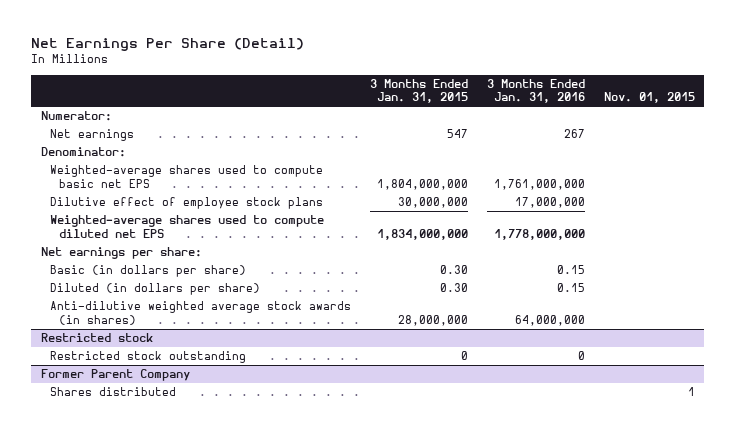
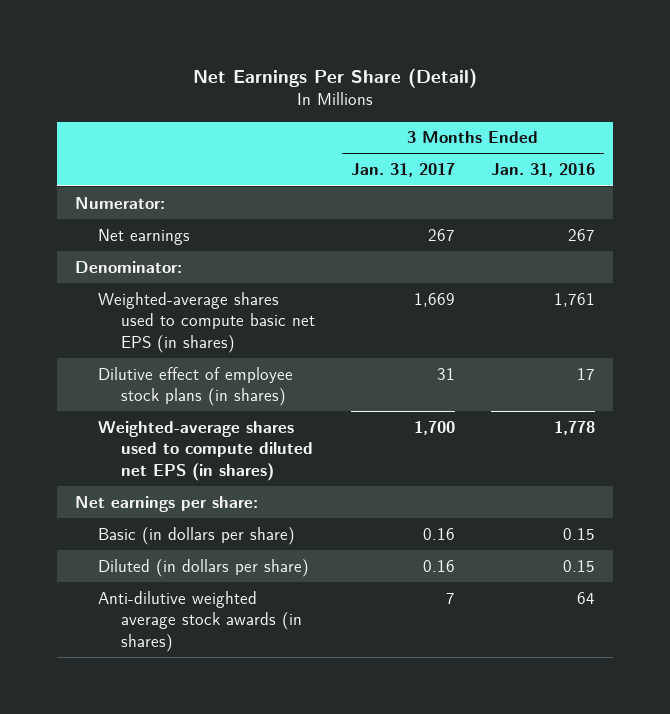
- | 3 Months Ended Jan. 31, 2015 | 3 Months Ended Jan. 31, 2016 | Nov. 01, 2015
+ | 3 Months Ended Jan. 31, 2017 | 3 Months Ended Jan. 31, 2016
- Weighted-average shares used to compute basic net EPS | 1,804,000,000 | 1,761,000,000 |
- Dilutive effect of employee stock plans | 30,000,000 | 17,000,000 |
- Weighted-average shares used to compute diluted net EPS | 1,834,000,000 | 1,778,000,000 |
+ Weighted-average shares used to compute basic net EPS (in shares) | 1,669 | 1,761
+ Dilutive effect of employee stock plans (in shares) | 31 | 17
+ Weighted-average shares used to compute diluted net EPS (in shares) | 1,700 | 1,778
- Anti-dilutive weighted average stock awards (in shares) | 28,000,000 | 64,000,000 |
- Restricted stock
- Restricted stock outstanding | 0 | 0 |
- Former Parent Company
- Shares distributed | | | 1
+ Anti-dilutive weighted average stock awards (in shares) | 7 | 64

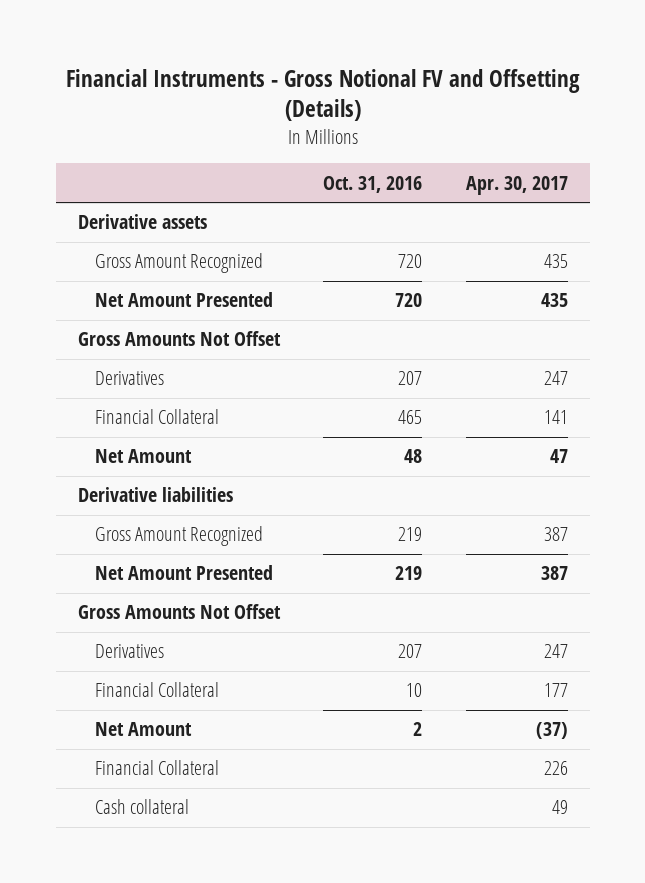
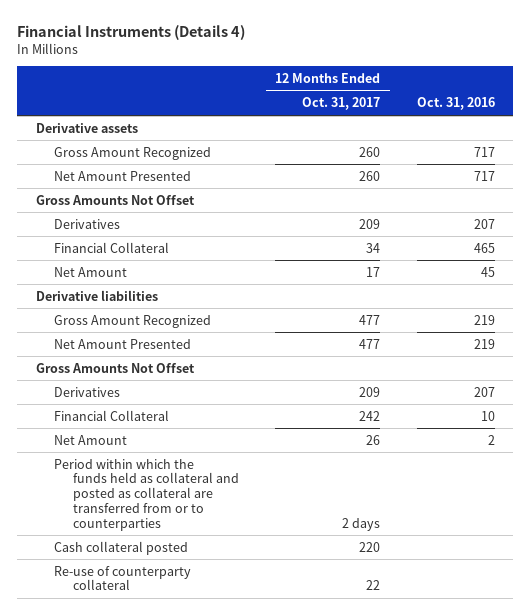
- Financial Instruments - Gross Notional FV and Offsetting (Details)
+ Financial Instruments (Details 4)
- | Oct. 31, 2016 | Apr. 30, 2017
+ | 12 Months Ended Oct. 31, 2017 | Oct. 31, 2016
- Gross Amount Recognized | 720 | 435
- Net Amount Presented | 720 | 435
+ Gross Amount Recognized | 260 | 717
+ Net Amount Presented | 260 | 717
- Net Amount | 48 | 47
+ Net Amount | 17 | 45
- Financial Collateral | | 226
- Cash collateral | | 49
+ Period within which the funds held as collateral and posted as collateral are transferred from or to counterparties | 2 days |
+ Cash collateral posted | 220 |
+ Re-use of counterparty collateral | 22 |

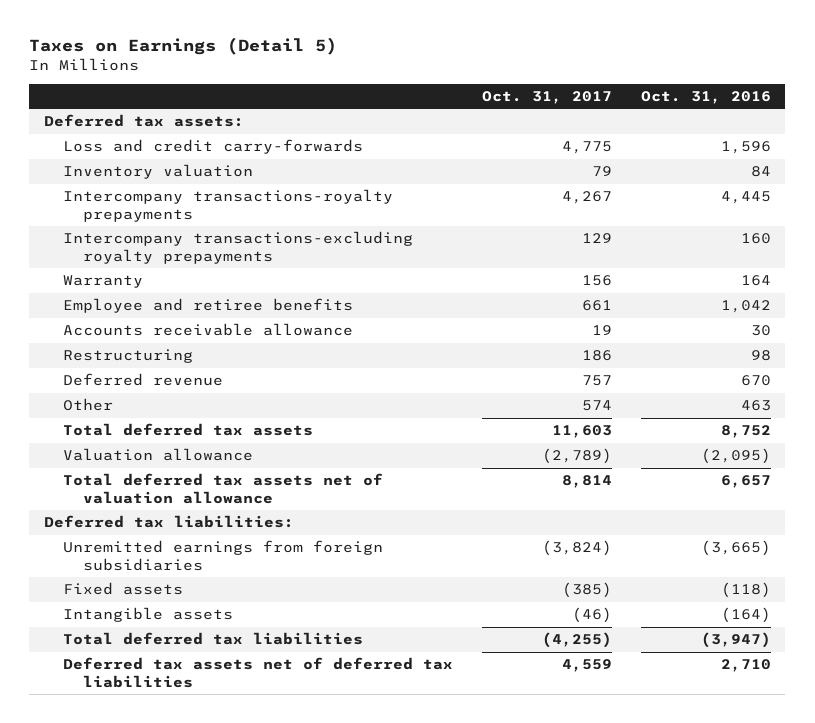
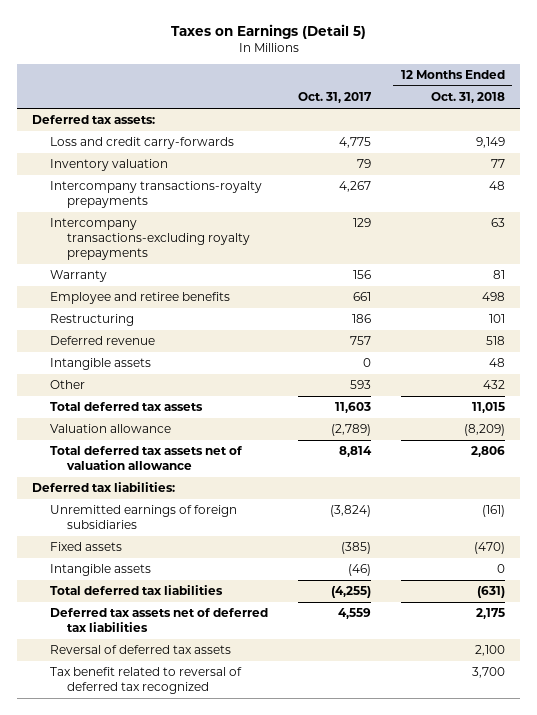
- | Oct. 31, 2017 | Oct. 31, 2016
+ | Oct. 31, 2017 | 12 Months Ended Oct. 31, 2018
- Accounts receivable allowance | 19 | 30
- Other | 574 | 463
+ Intangible assets | 0 | 48
+ Other | 593 | 432
- Unremitted earnings from foreign subsidiaries | (3,824) | (3,665)
+ Unremitted earnings of foreign subsidiaries | (3,824) | (161)
+ Reversal of deferred tax assets | | 2,100
+ Tax benefit related to reversal of deferred tax recognized | | 3,700

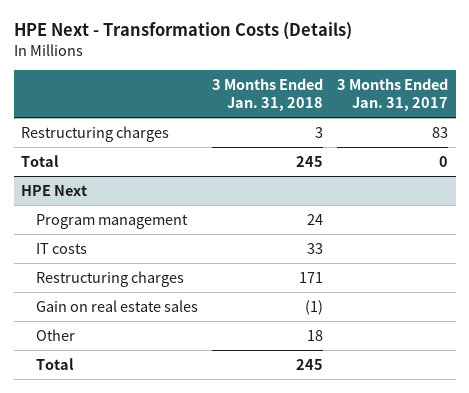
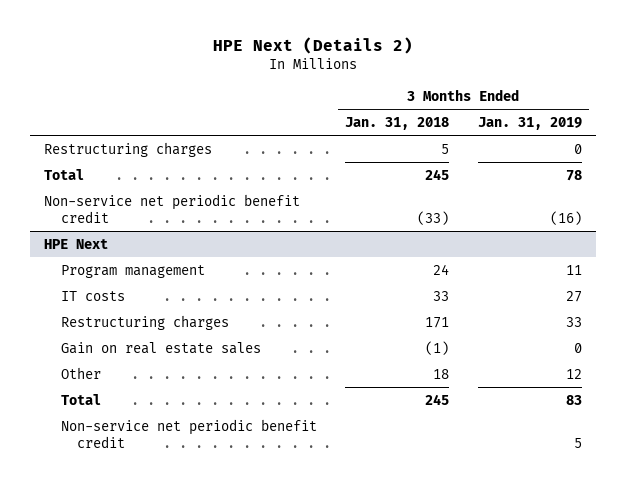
- HPE Next - Transformation Costs (Details)
+ HPE Next (Details 2)
- | 3 Months Ended Jan. 31, 2018 | 3 Months Ended Jan. 31, 2017
+ | 3 Months Ended Jan. 31, 2018 | 3 Months Ended Jan. 31, 2019
- Restructuring charges | 3 | 83
+ Restructuring charges | 5 | 0
+ Non-service net periodic benefit credit | (33) | (16)
@ HPE Next
+ Non-service net periodic benefit credit | | 5

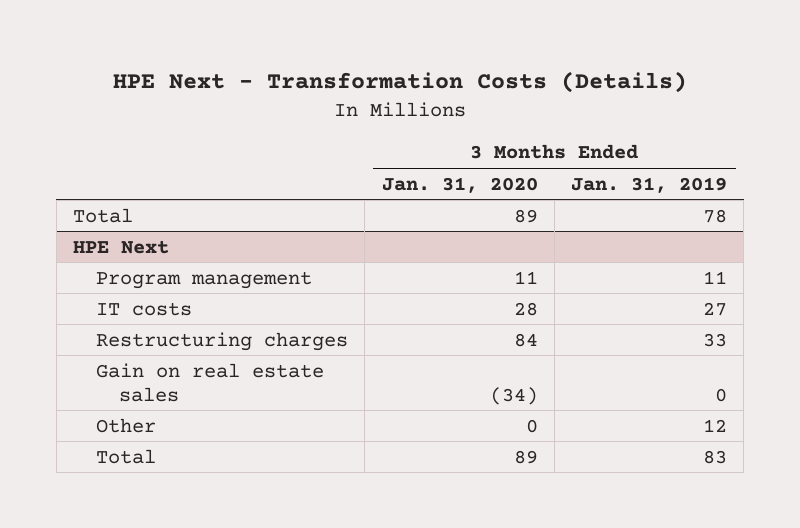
- HPE Next (Details 2)
+ HPE Next - Transformation Costs (Details)
- | 3 Months Ended Jan. 31, 2018 | 3 Months Ended Jan. 31, 2019
+ | 3 Months Ended Jan. 31, 2020 | 3 Months Ended Jan. 31, 2019
- Restructuring charges | 5 | 0
- Non-service net periodic benefit credit | (33) | (16)
@ HPE Next
- Non-service net periodic benefit credit | | 5

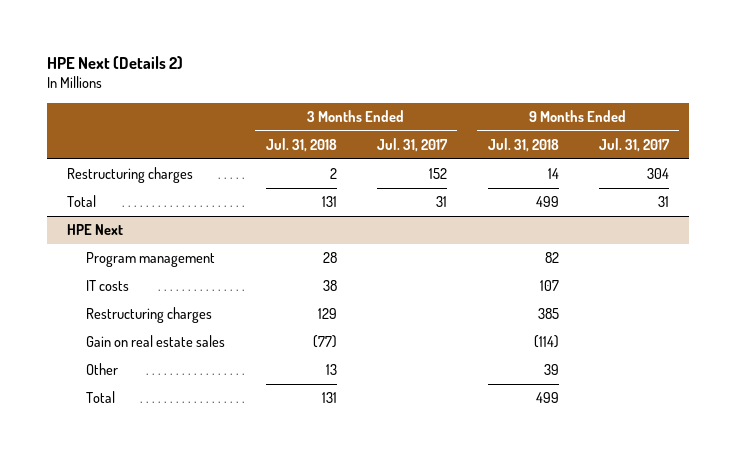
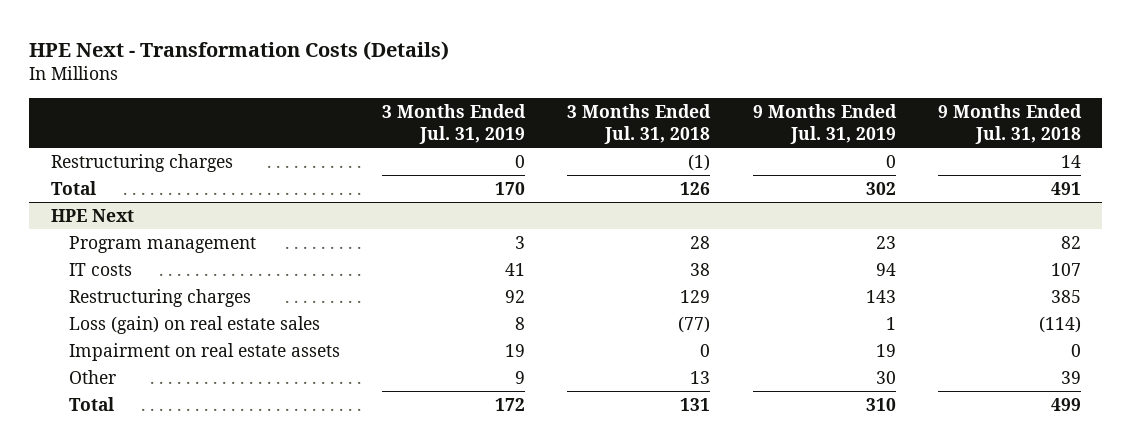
- HPE Next (Details 2)
+ HPE Next - Transformation Costs (Details)
- | 3 Months Ended Jul. 31, 2018 | 3 Months Ended Jul. 31, 2017 | 9 Months Ended Jul. 31, 2018 | 9 Months Ended Jul. 31, 2017
+ | 3 Months Ended Jul. 31, 2019 | 3 Months Ended Jul. 31, 2018 | 9 Months Ended Jul. 31, 2019 | 9 Months Ended Jul. 31, 2018
- Restructuring charges | 2 | 152 | 14 | 304
- Total | 131 | 31 | 499 | 31
+ Restructuring charges | 0 | (1) | 0 | 14
+ Total | 170 | 126 | 302 | 491
@ HPE Next
- Gain on real estate sales | (77) | | (114) |
+ Loss (gain) on real estate sales | 8 | (77) | 1 | (114)
+ Impairment on real estate assets | 19 | 0 | 19 | 0

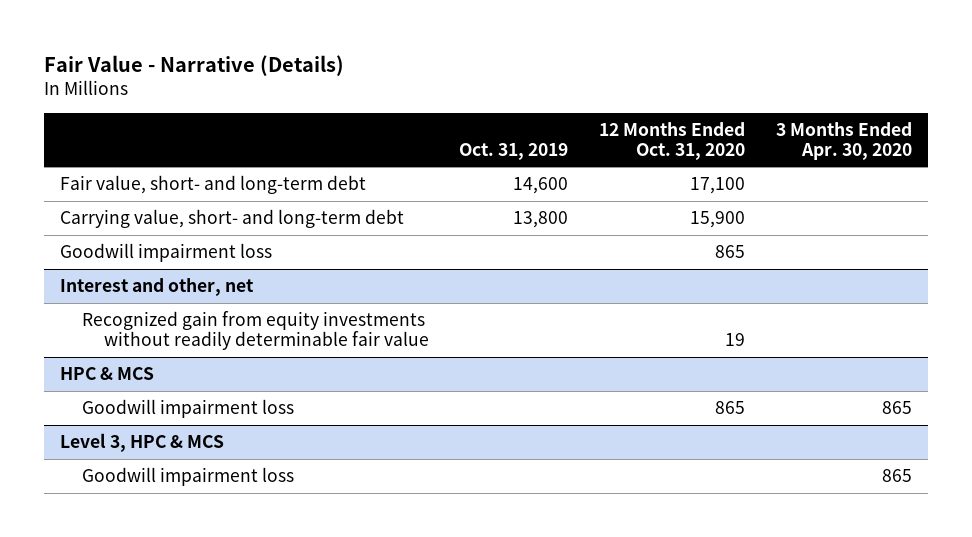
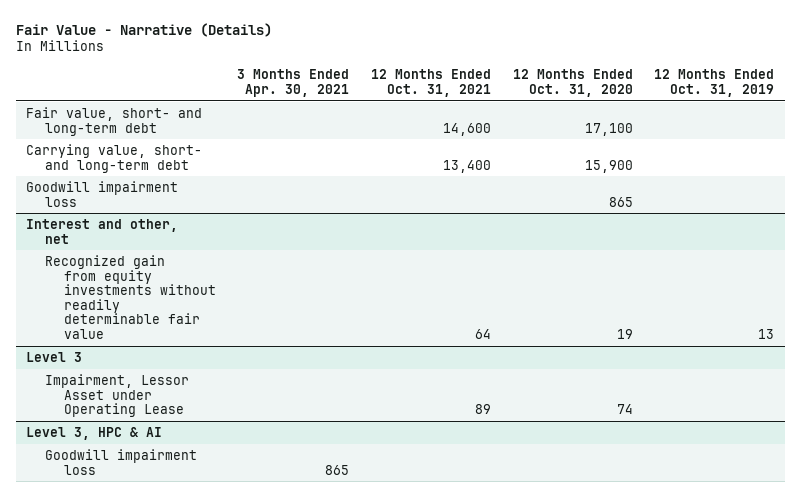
- | Oct. 31, 2019 | 12 Months Ended Oct. 31, 2020 | 3 Months Ended Apr. 30, 2020
+ | 3 Months Ended Apr. 30, 2021 | 12 Months Ended Oct. 31, 2021 | 12 Months Ended Oct. 31, 2020 | 12 Months Ended Oct. 31, 2019
- HPC & MCS
- Goodwill impairment loss | | 865 | 865
- Level 3, HPC & MCS
+ Level 3
+ Impairment, Lessor Asset under Operating Lease | | 89 | 74 |
+ Level 3, HPC & AI

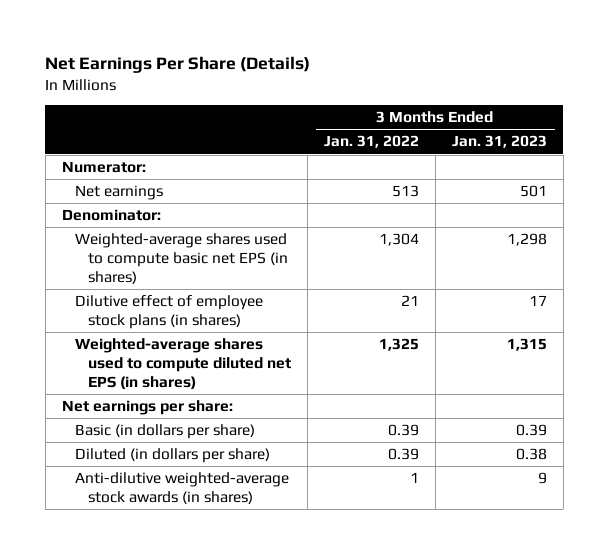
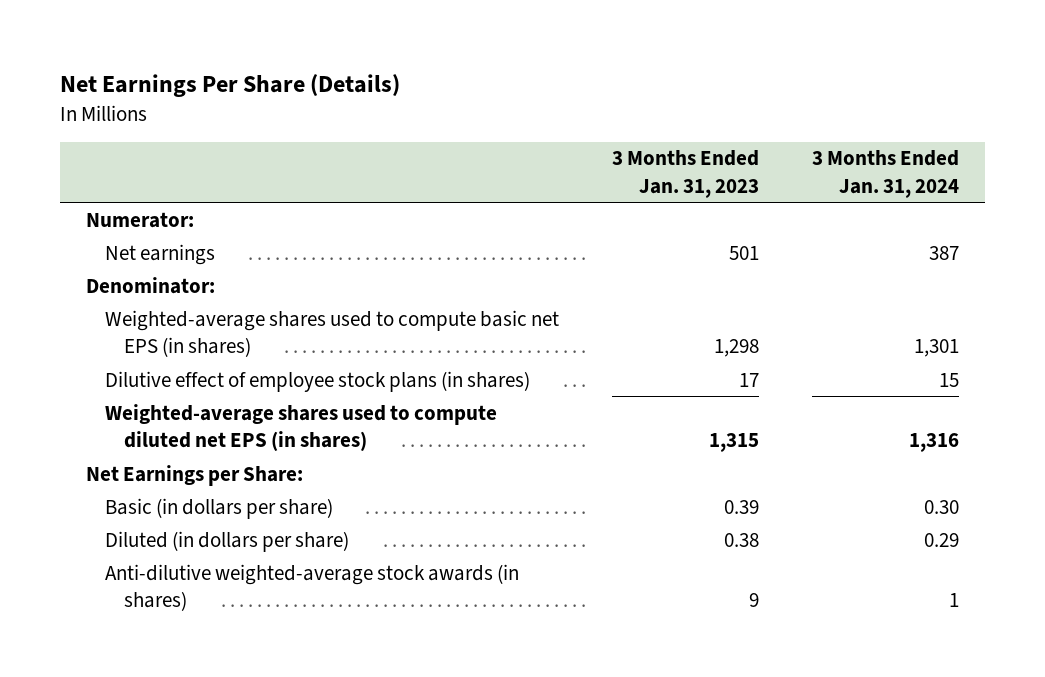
- | 3 Months Ended Jan. 31, 2022 | 3 Months Ended Jan. 31, 2023
+ | 3 Months Ended Jan. 31, 2023 | 3 Months Ended Jan. 31, 2024
- Net earnings per share:
+ Net Earnings per Share:

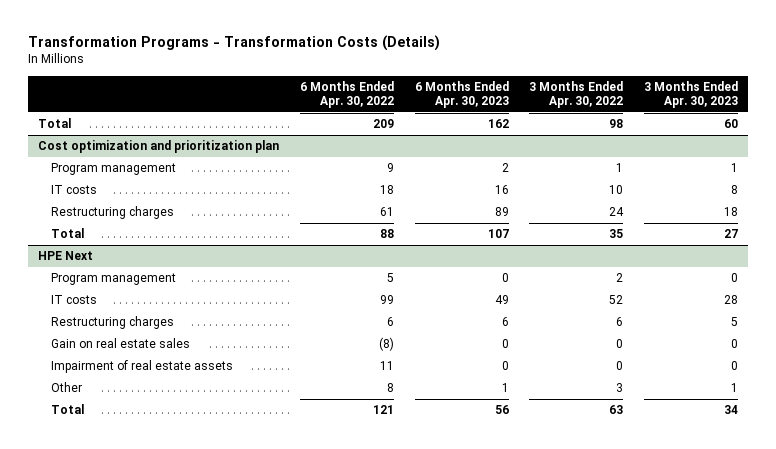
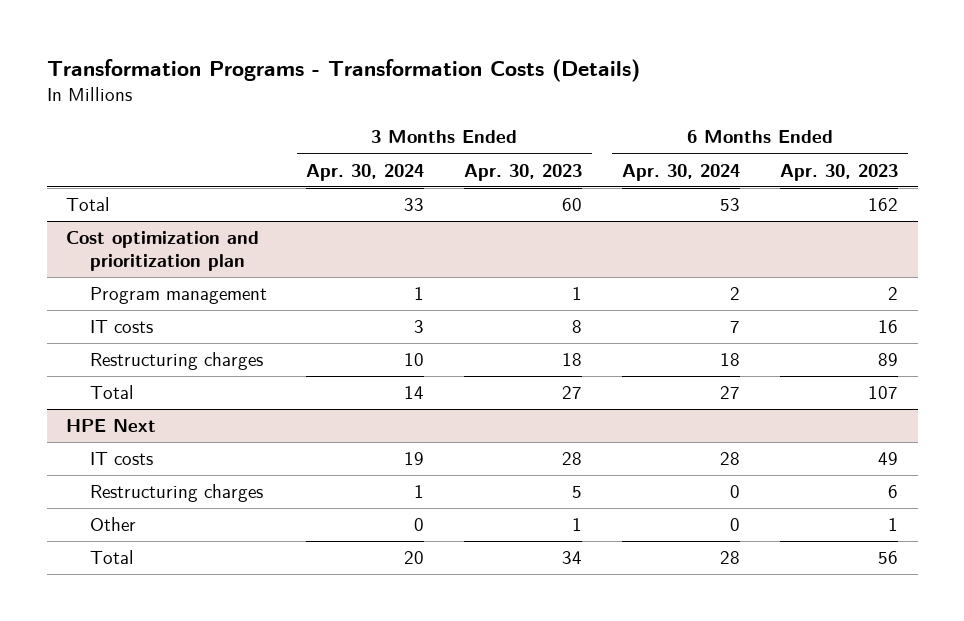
- | 6 Months Ended Apr. 30, 2022 | 6 Months Ended Apr. 30, 2023 | 3 Months Ended Apr. 30, 2022 | 3 Months Ended Apr. 30, 2023
+ | 3 Months Ended Apr. 30, 2024 | 3 Months Ended Apr. 30, 2023 | 6 Months Ended Apr. 30, 2024 | 6 Months Ended Apr. 30, 2023
@ HPE Next
- Program management | 5 | 0 | 2 | 0
- Gain on real estate sales | (8) | 0 | 0 | 0
- Impairment of real estate assets | 11 | 0 | 0 | 0

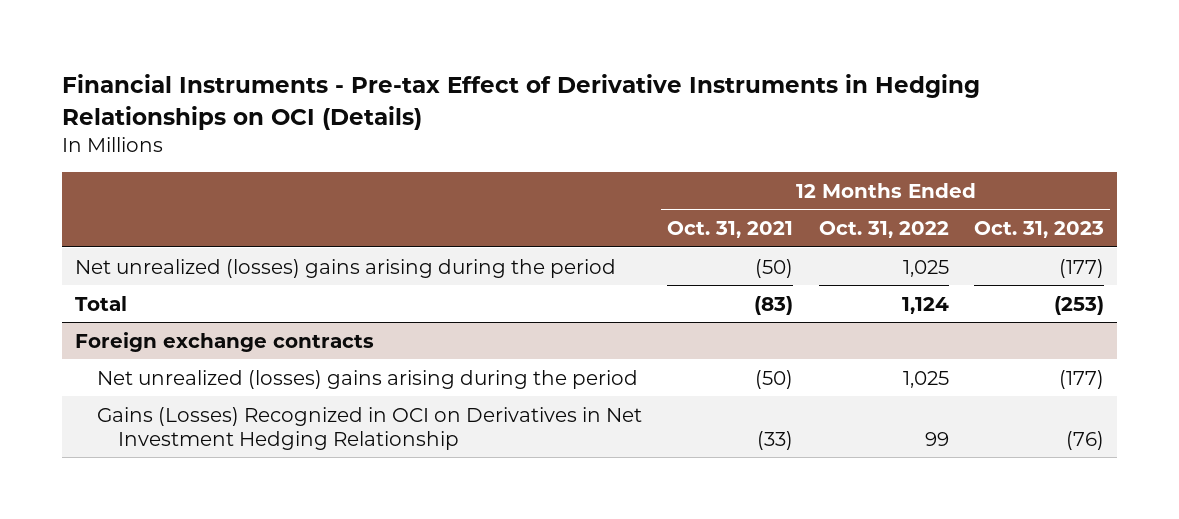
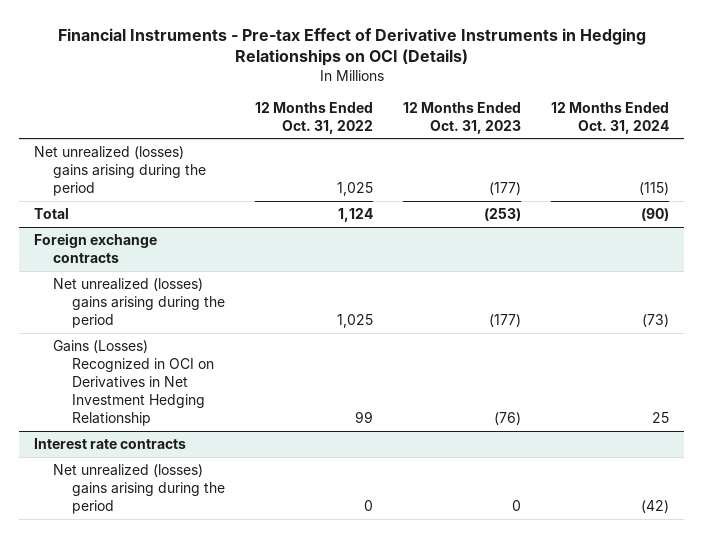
- | 12 Months Ended Oct. 31, 2021 | 12 Months Ended Oct. 31, 2022 | 12 Months Ended Oct. 31, 2023
+ | 12 Months Ended Oct. 31, 2022 | 12 Months Ended Oct. 31, 2023 | 12 Months Ended Oct. 31, 2024
+ Interest rate contracts
+ Net unrealized (losses) gains arising during the period | 0 | 0 | (42)

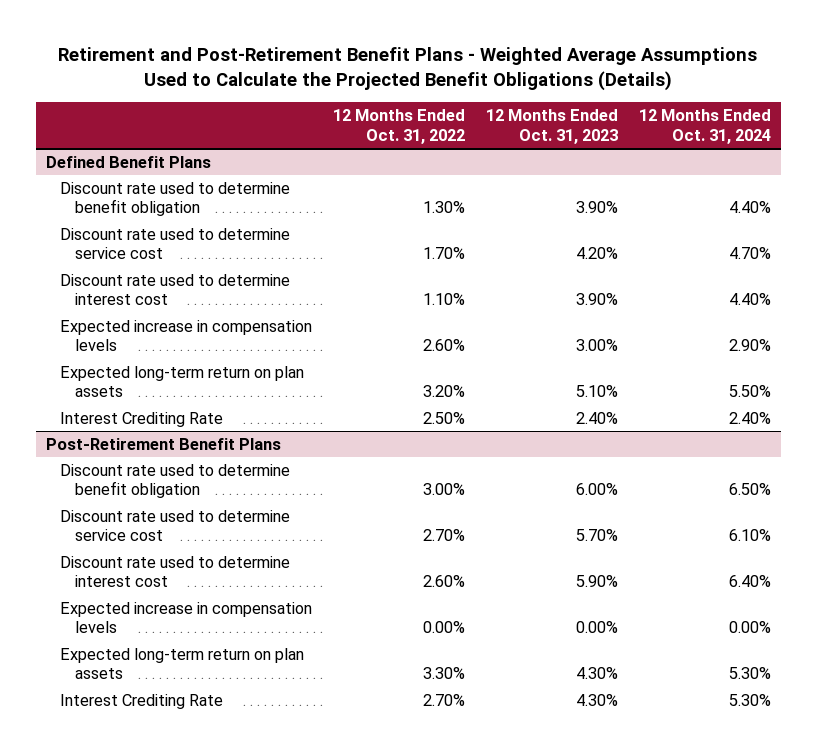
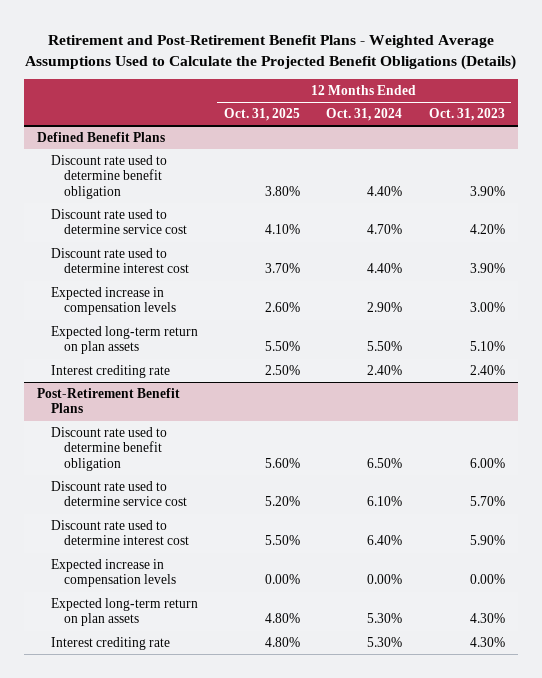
- | 12 Months Ended Oct. 31, 2022 | 12 Months Ended Oct. 31, 2023 | 12 Months Ended Oct. 31, 2024
+ | 12 Months Ended Oct. 31, 2025 | 12 Months Ended Oct. 31, 2024 | 12 Months Ended Oct. 31, 2023
@ Defined Benefit Plans
- Interest Crediting Rate | 2.50% | 2.40% | 2.40%
+ Interest crediting rate | 2.50% | 2.40% | 2.40%
@ Post-Retirement Benefit Plans
- Interest Crediting Rate | 2.70% | 4.30% | 5.30%
+ Interest crediting rate | 4.80% | 5.30% | 4.30%

